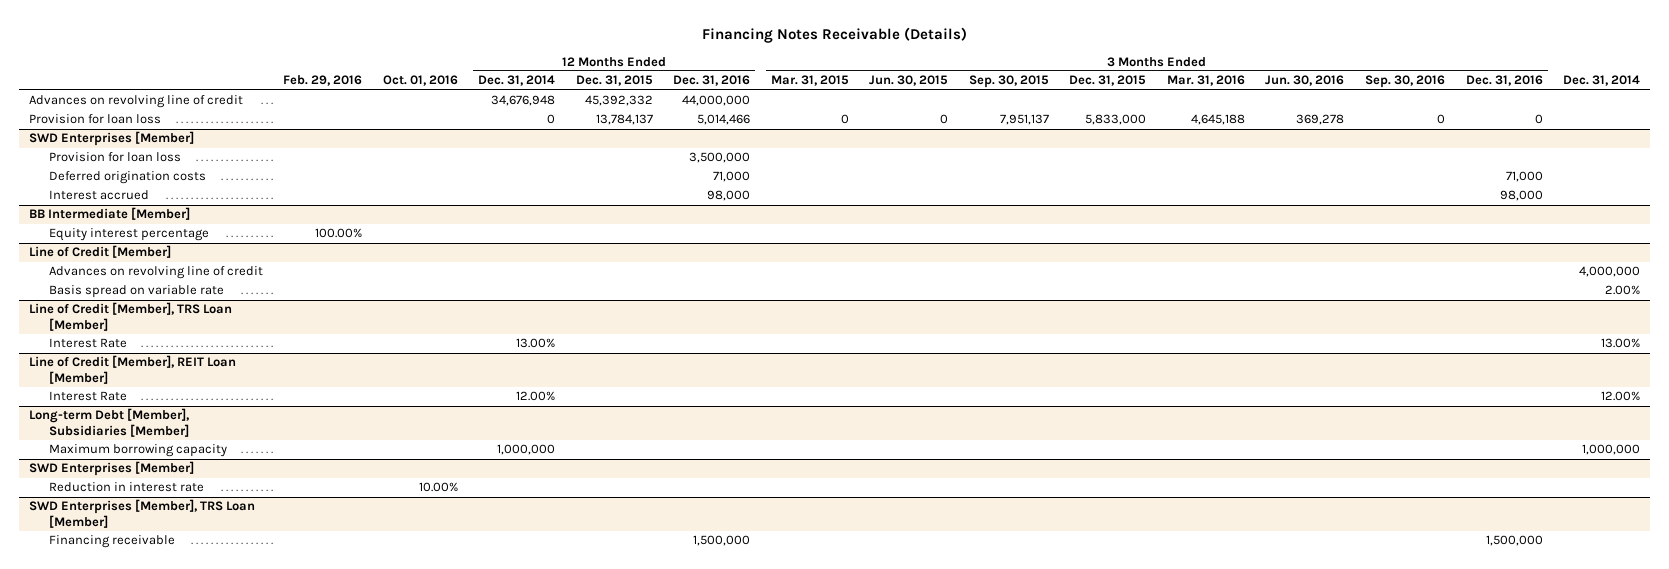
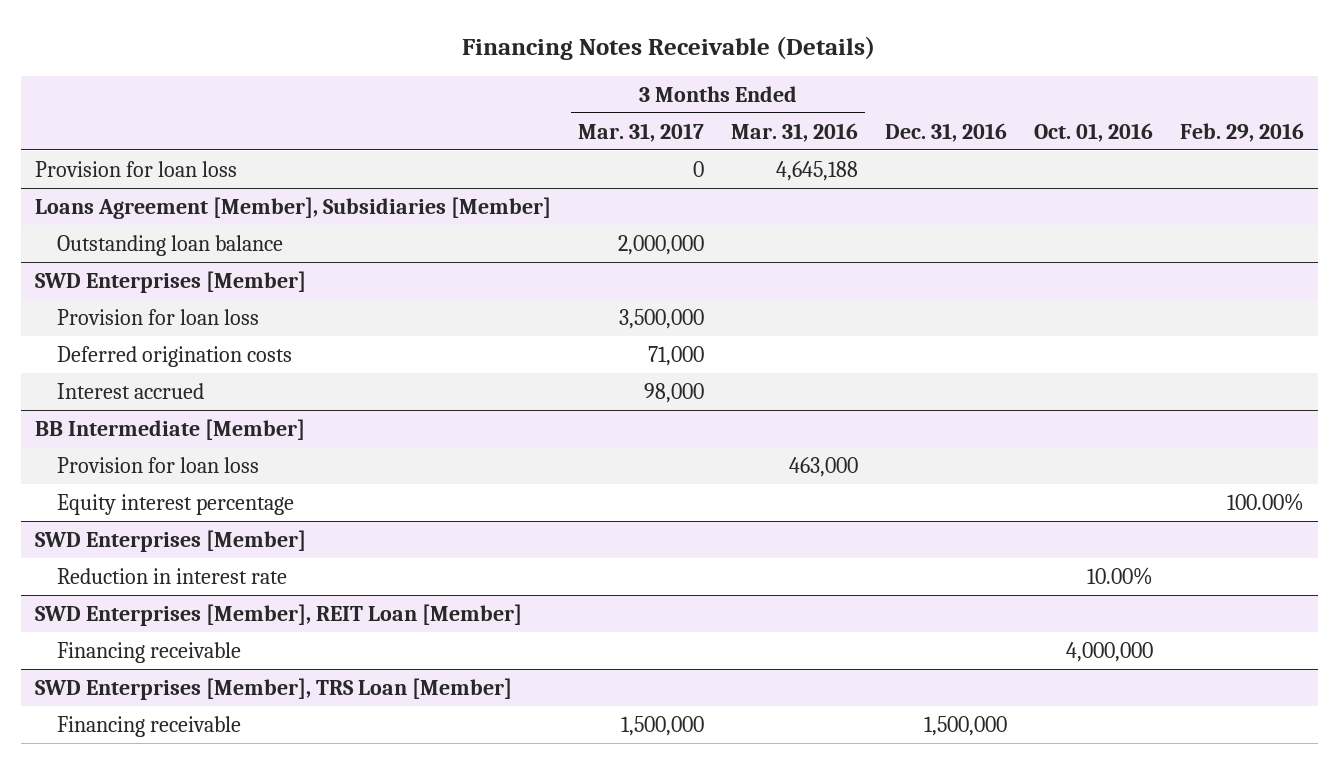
- | Feb. 29, 2016 | Oct. 01, 2016 | 12 Months Ended Dec. 31, 2014 | 12 Months Ended Dec. 31, 2015 | 12 Months Ended Dec. 31, 2016 | 3 Months Ended Mar. 31, 2015 | 3 Months Ended Jun. 30, 2015 | 3 Months Ended Sep. 30, 2015 | 3 Months Ended Dec. 31, 2015 | 3 Months Ended Mar. 31, 2016 | 3 Months Ended Jun. 30, 2016 | 3 Months Ended Sep. 30, 2016 | 3 Months Ended Dec. 31, 2016 | Dec. 31, 2014
+ | 3 Months Ended Mar. 31, 2017 | 3 Months Ended Mar. 31, 2016 | Dec. 31, 2016 | Oct. 01, 2016 | Feb. 29, 2016
- Advances on revolving line of credit | | | 34,676,948 | 45,392,332 | 44,000,000 | | | | | | | | |
+ Loans Agreement [Member], Subsidiaries [Member]
+ Outstanding loan balance | 2,000,000 | | | |
@ BB Intermediate [Member]
+ Provision for loan loss | | 463,000 | | |
- Line of Credit [Member]
- Advances on revolving line of credit | | | | | | | | | | | | | | 4,000,000
- Basis spread on variable rate | | | | | | | | | | | | | | 2.00%
- Line of Credit [Member], TRS Loan [Member]
- Interest Rate | | | 13.00% | | | | | | | | | | | 13.00%
- Line of Credit [Member], REIT Loan [Member]
- Interest Rate | | | 12.00% | | | | | | | | | | | 12.00%
- Long-term Debt [Member], Subsidiaries [Member]
- Maximum borrowing capacity | | | 1,000,000 | | | | | | | | | | | 1,000,000
+ SWD Enterprises [Member], REIT Loan [Member]
+ Financing receivable | | | | 4,000,000 |

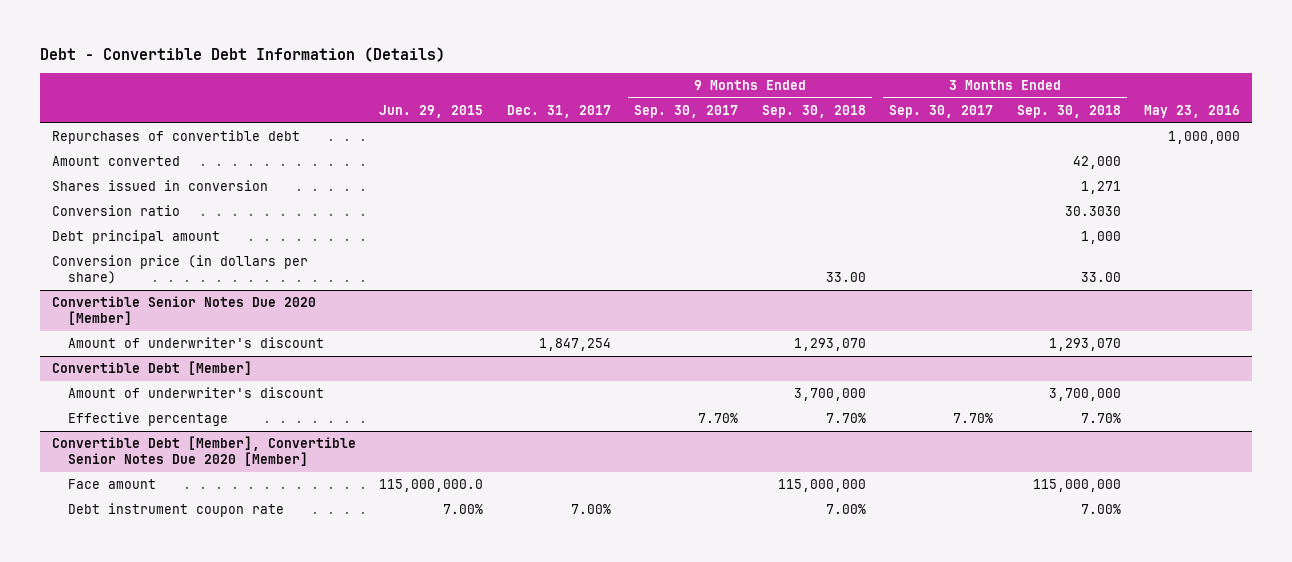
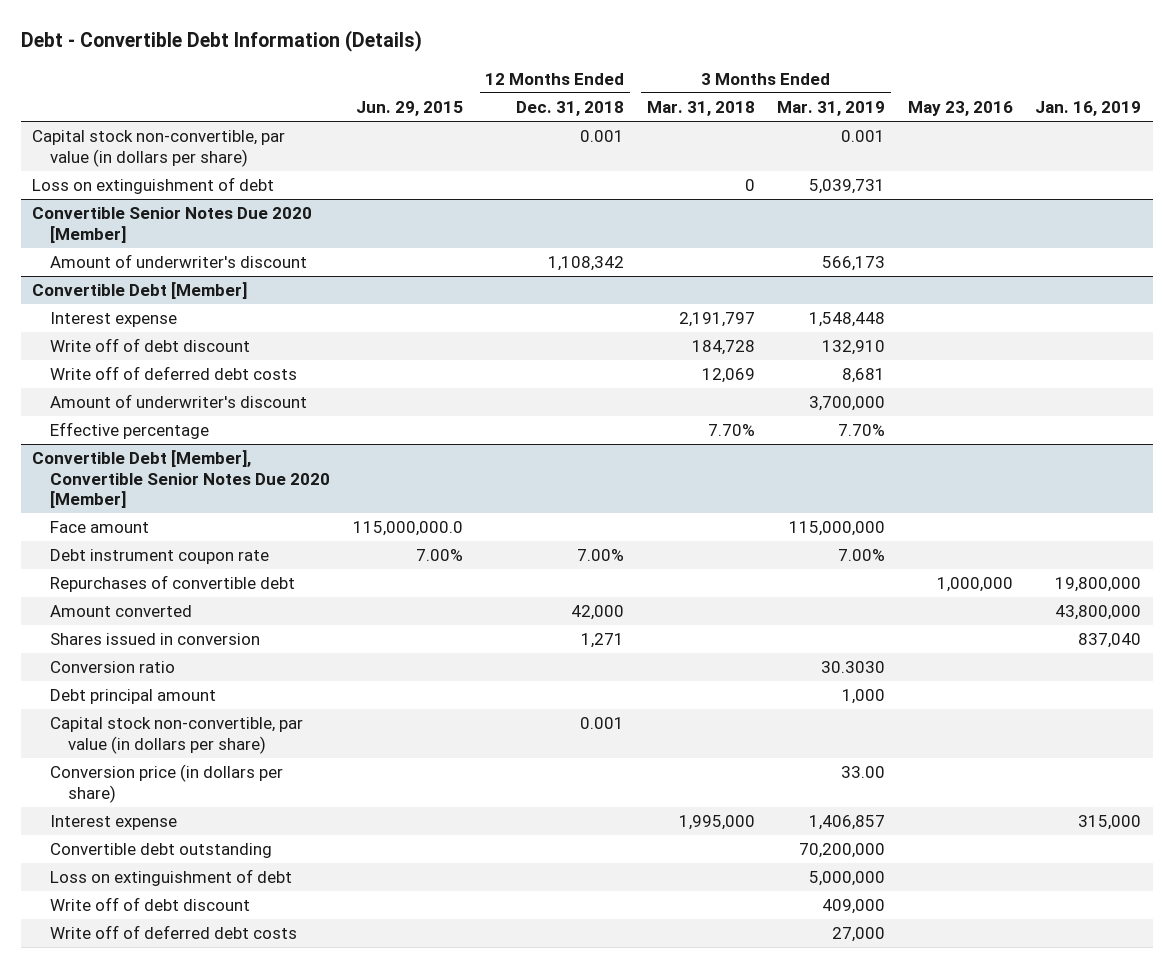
- | Jun. 29, 2015 | Dec. 31, 2017 | 9 Months Ended Sep. 30, 2017 | 9 Months Ended Sep. 30, 2018 | 3 Months Ended Sep. 30, 2017 | 3 Months Ended Sep. 30, 2018 | May 23, 2016
+ | Jun. 29, 2015 | 12 Months Ended Dec. 31, 2018 | 3 Months Ended Mar. 31, 2018 | 3 Months Ended Mar. 31, 2019 | May 23, 2016 | Jan. 16, 2019
- Repurchases of convertible debt | | | | | | | 1,000,000
- Amount converted | | | | | | 42,000 |
- Shares issued in conversion | | | | | | 1,271 |
- Conversion ratio | | | | | | 30.3030 |
- Debt principal amount | | | | | | 1,000 |
- Conversion price (in dollars per share) | | | | 33.00 | | 33.00 |
+ Capital stock non-convertible, par value (in dollars per share) | | 0.001 | | 0.001 | |
+ Loss on extinguishment of debt | | | 0 | 5,039,731 | |
@ Convertible Debt [Member]
+ Interest expense | | | 2,191,797 | 1,548,448 | |
+ Write off of debt discount | | | 184,728 | 132,910 | |
+ Write off of deferred debt costs | | | 12,069 | 8,681 | |
@ Convertible Debt [Member], Convertible Senior Notes Due 2020 [Member]
+ Repurchases of convertible debt | | | | | 1,000,000 | 19,800,000
+ Amount converted | | 42,000 | | | | 43,800,000
+ Shares issued in conversion | | 1,271 | | | | 837,040
+ Conversion ratio | | | | 30.3030 | |
+ Debt principal amount | | | | 1,000 | |
+ Capital stock non-convertible, par value (in dollars per share) | | 0.001 | | | |
+ Conversion price (in dollars per share) | | | | 33.00 | |
+ Interest expense | | | 1,995,000 | 1,406,857 | | 315,000
+ Convertible debt outstanding | | | | 70,200,000 | |
+ Loss on extinguishment of debt | | | | 5,000,000 | |
+ Write off of debt discount | | | | 409,000 | |
+ Write off of deferred debt costs | | | | 27,000 | |

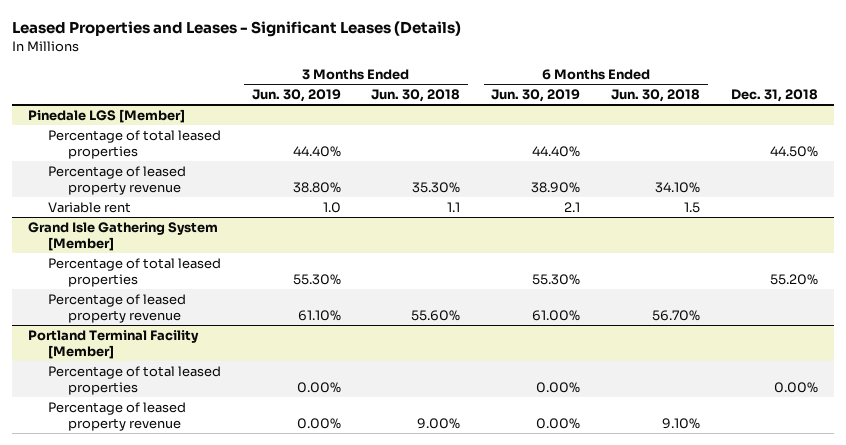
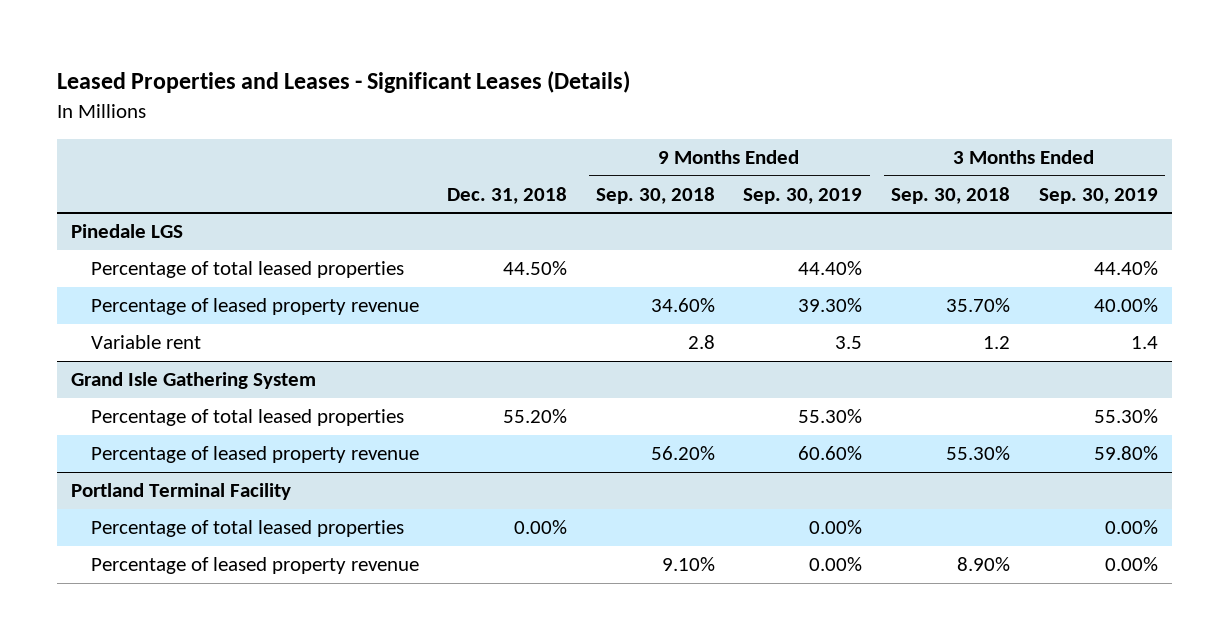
- | 3 Months Ended Jun. 30, 2019 | 3 Months Ended Jun. 30, 2018 | 6 Months Ended Jun. 30, 2019 | 6 Months Ended Jun. 30, 2018 | Dec. 31, 2018
+ | Dec. 31, 2018 | 9 Months Ended Sep. 30, 2018 | 9 Months Ended Sep. 30, 2019 | 3 Months Ended Sep. 30, 2018 | 3 Months Ended Sep. 30, 2019
- Pinedale LGS [Member]
+ Pinedale LGS
- Grand Isle Gathering System [Member]
+ Grand Isle Gathering System
- Portland Terminal Facility [Member]
+ Portland Terminal Facility

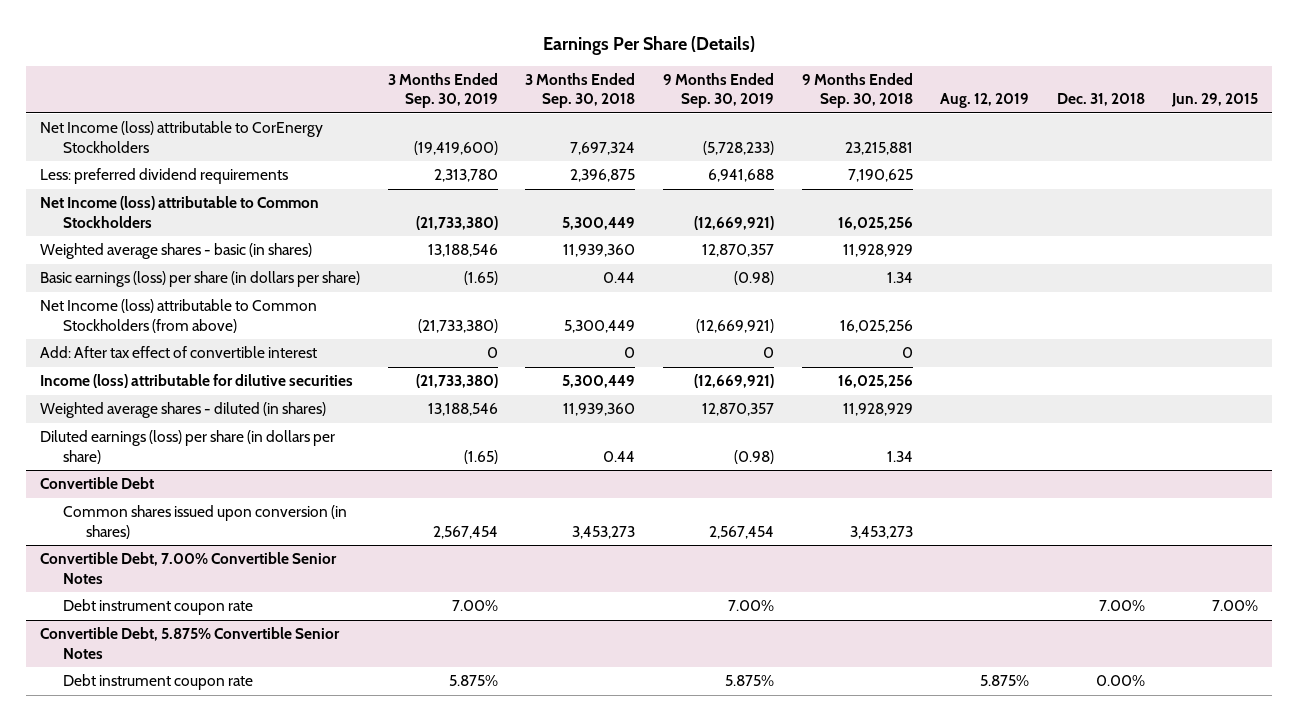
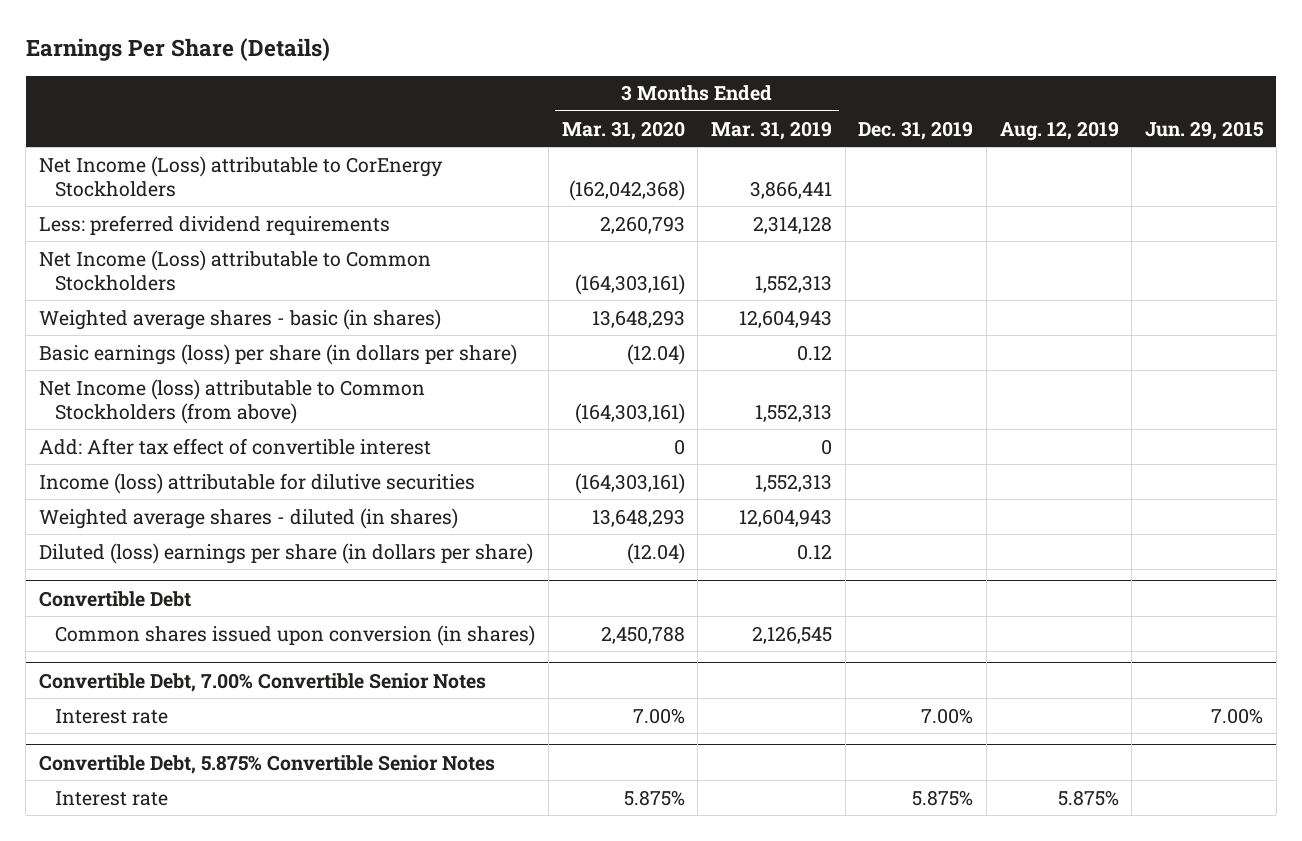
- | 3 Months Ended Sep. 30, 2019 | 3 Months Ended Sep. 30, 2018 | 9 Months Ended Sep. 30, 2019 | 9 Months Ended Sep. 30, 2018 | Aug. 12, 2019 | Dec. 31, 2018 | Jun. 29, 2015
+ | 3 Months Ended Mar. 31, 2020 | 3 Months Ended Mar. 31, 2019 | Dec. 31, 2019 | Aug. 12, 2019 | Jun. 29, 2015
- Net Income (loss) attributable to CorEnergy Stockholders | (19,419,600) | 7,697,324 | (5,728,233) | 23,215,881 | | |
+ Net Income (Loss) attributable to CorEnergy Stockholders | (162,042,368) | 3,866,441 | | |
- Net Income (loss) attributable to Common Stockholders | (21,733,380) | 5,300,449 | (12,669,921) | 16,025,256 | | |
+ Net Income (Loss) attributable to Common Stockholders | (164,303,161) | 1,552,313 | | |
- Diluted earnings (loss) per share (in dollars per share) | (1.65) | 0.44 | (0.98) | 1.34 | | |
+ Diluted (loss) earnings per share (in dollars per share) | (12.04) | 0.12 | | |
@ Convertible Debt, 7.00% Convertible Senior Notes
- Debt instrument coupon rate | 7.00% | | 7.00% | | | 7.00% | 7.00%
+ Interest rate | 7.00% | | 7.00% | | 7.00%
@ Convertible Debt, 5.875% Convertible Senior Notes
- Debt instrument coupon rate | 5.875% | | 5.875% | | 5.875% | 0.00% |
+ Interest rate | 5.875% | | 5.875% | 5.875% |

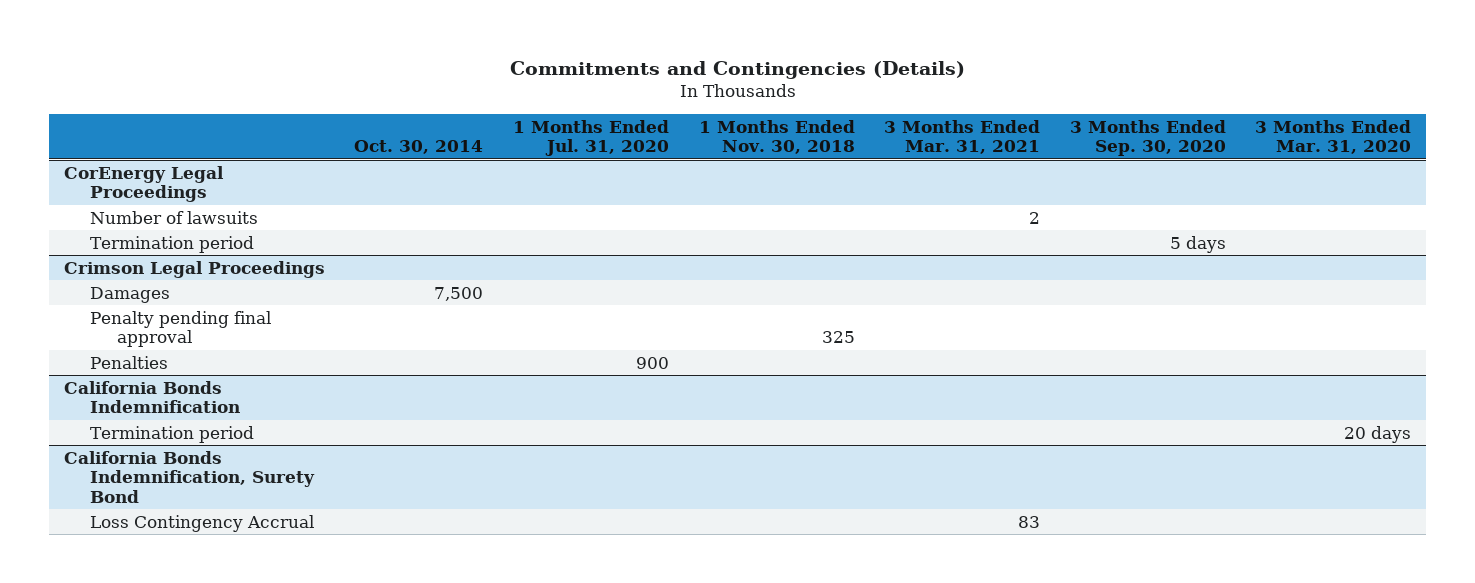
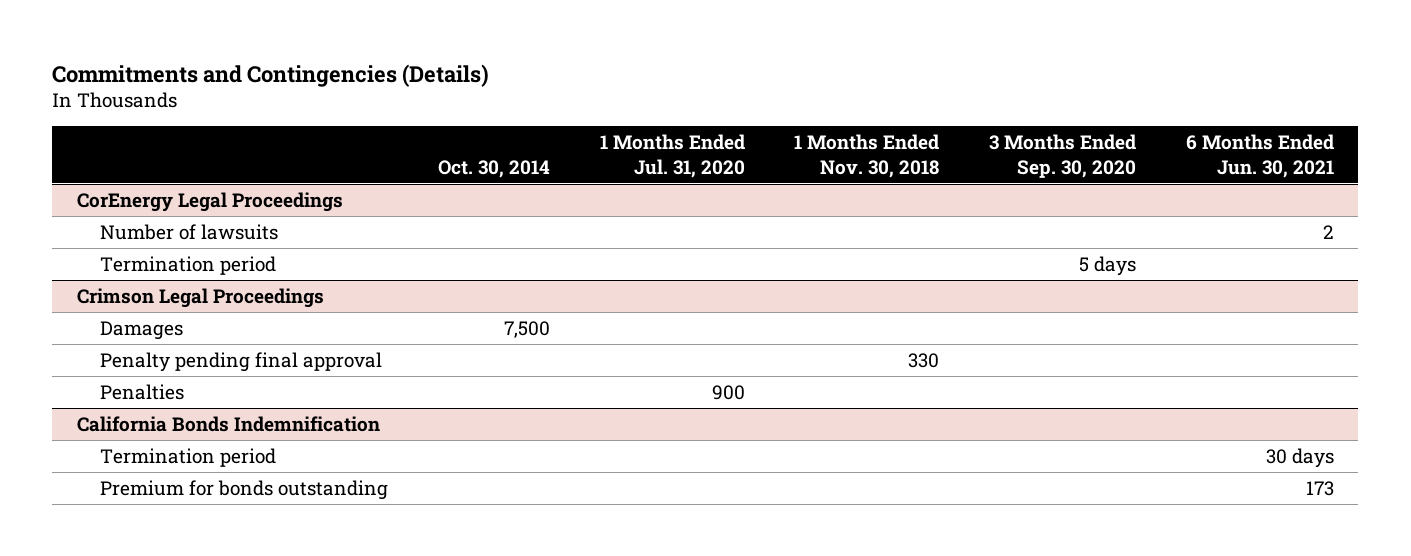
- | Oct. 30, 2014 | 1 Months Ended Jul. 31, 2020 | 1 Months Ended Nov. 30, 2018 | 3 Months Ended Mar. 31, 2021 | 3 Months Ended Sep. 30, 2020 | 3 Months Ended Mar. 31, 2020
+ | Oct. 30, 2014 | 1 Months Ended Jul. 31, 2020 | 1 Months Ended Nov. 30, 2018 | 3 Months Ended Sep. 30, 2020 | 6 Months Ended Jun. 30, 2021
@ Crimson Legal Proceedings
- Penalty pending final approval | | | 325 | | |
+ Penalty pending final approval | | | 330 | |
- California Bonds Indemnification, Surety Bond
- Loss Contingency Accrual | | | | 83 | |
@ California Bonds Indemnification
+ Premium for bonds outstanding | | | | | 173

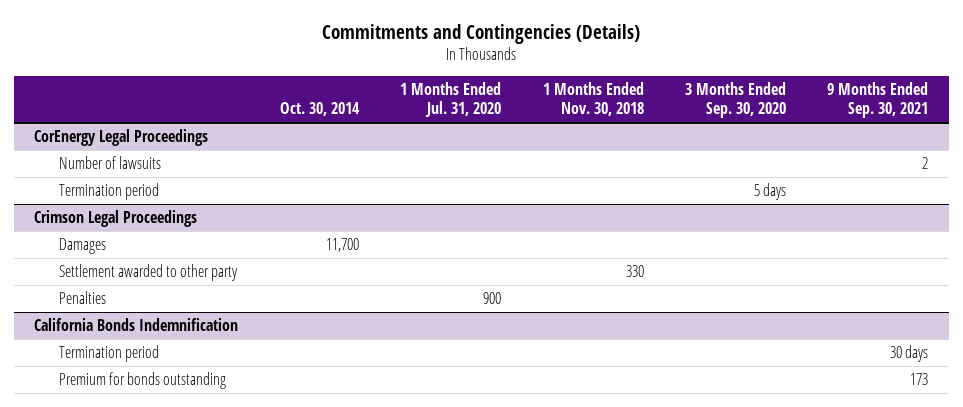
- | Oct. 30, 2014 | 1 Months Ended Jul. 31, 2020 | 1 Months Ended Nov. 30, 2018 | 3 Months Ended Sep. 30, 2020 | 6 Months Ended Jun. 30, 2021
+ | Oct. 30, 2014 | 1 Months Ended Jul. 31, 2020 | 1 Months Ended Nov. 30, 2018 | 3 Months Ended Sep. 30, 2020 | 9 Months Ended Sep. 30, 2021
@ Crimson Legal Proceedings
- Damages | 7,500 | | | |
- Penalty pending final approval | | | 330 | |
+ Damages | 11,700 | | | |
+ Settlement awarded to other party | | | 330 | |

